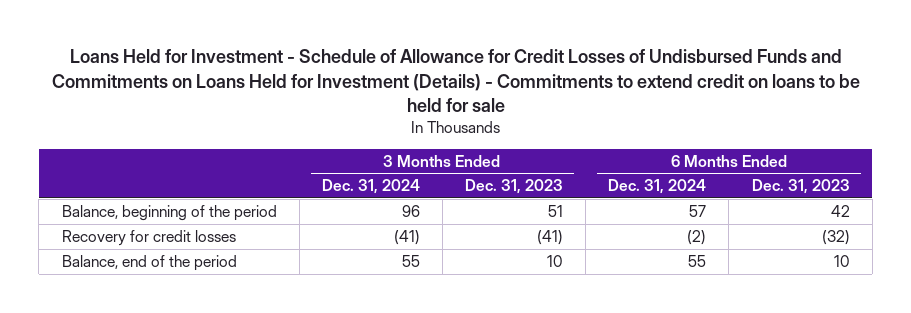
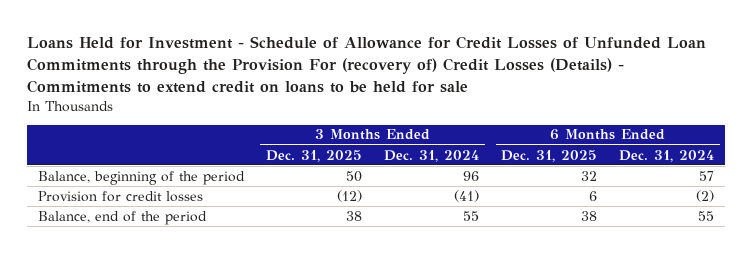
- Loans Held for Investment - Schedule of Allowance for Credit Losses of Undisbursed Funds and Commitments on Loans Held for Investment (Details) - Commitments to extend credit on loans to be held for sale
+ Loans Held for Investment - Schedule of Allowance for Credit Losses of Unfunded Loan Commitments through the Provision For (recovery of) Credit Losses (Details) - Commitments to extend credit on loans to be held for sale
- | 3 Months Ended Dec. 31, 2024 | 3 Months Ended Dec. 31, 2023 | 6 Months Ended Dec. 31, 2024 | 6 Months Ended Dec. 31, 2023
+ | 3 Months Ended Dec. 31, 2025 | 3 Months Ended Dec. 31, 2024 | 6 Months Ended Dec. 31, 2025 | 6 Months Ended Dec. 31, 2024
- Recovery for credit losses | (41) | (41) | (2) | (32)
+ Provision for credit losses | (12) | (41) | 6 | (2)

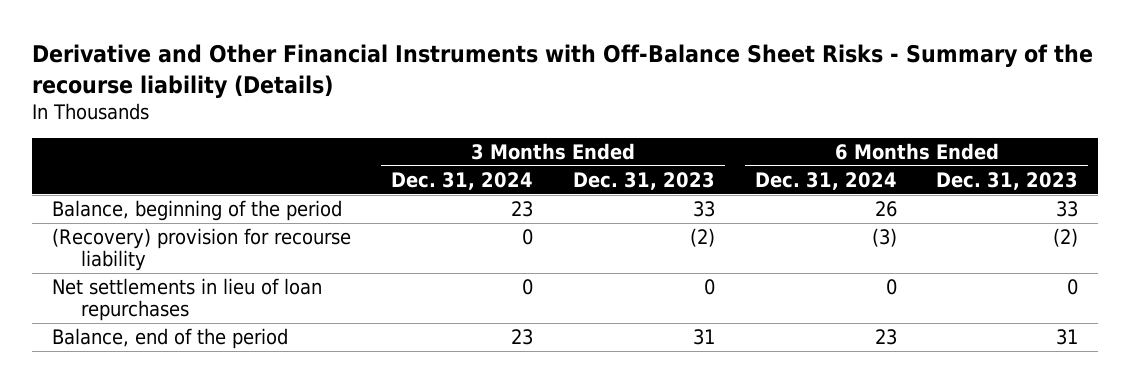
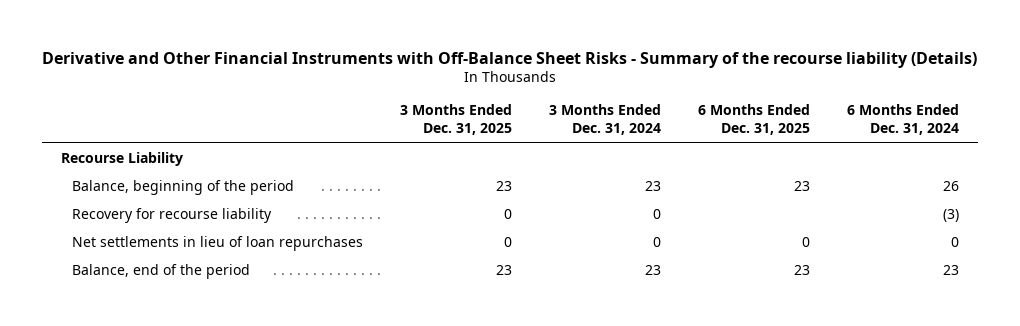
- | 3 Months Ended Dec. 31, 2024 | 3 Months Ended Dec. 31, 2023 | 6 Months Ended Dec. 31, 2024 | 6 Months Ended Dec. 31, 2023
+ | 3 Months Ended Dec. 31, 2025 | 3 Months Ended Dec. 31, 2024 | 6 Months Ended Dec. 31, 2025 | 6 Months Ended Dec. 31, 2024
+ Recourse Liability
- (Recovery) provision for recourse liability | 0 | (2) | (3) | (2)
+ Recovery for recourse liability | 0 | 0 | | (3)

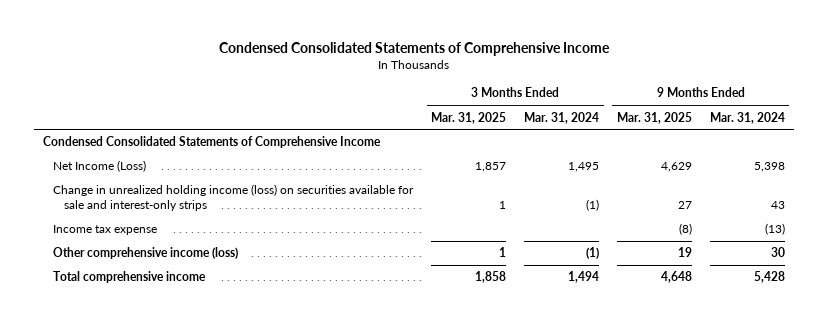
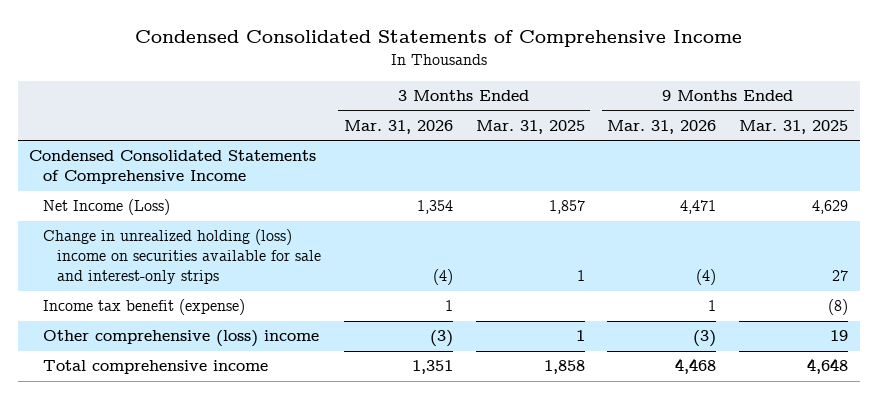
- | 3 Months Ended Mar. 31, 2025 | 3 Months Ended Mar. 31, 2024 | 9 Months Ended Mar. 31, 2025 | 9 Months Ended Mar. 31, 2024
+ | 3 Months Ended Mar. 31, 2026 | 3 Months Ended Mar. 31, 2025 | 9 Months Ended Mar. 31, 2026 | 9 Months Ended Mar. 31, 2025
- Change in unrealized holding income (loss) on securities available for sale and interest-only strips | 1 | (1) | 27 | 43
- Income tax expense | | | (8) | (13)
- Other comprehensive income (loss) | 1 | (1) | 19 | 30
+ Change in unrealized holding (loss) income on securities available for sale and interest-only strips | (4) | 1 | (4) | 27
+ Income tax benefit (expense) | 1 | | 1 | (8)
+ Other comprehensive (loss) income | (3) | 1 | (3) | 19

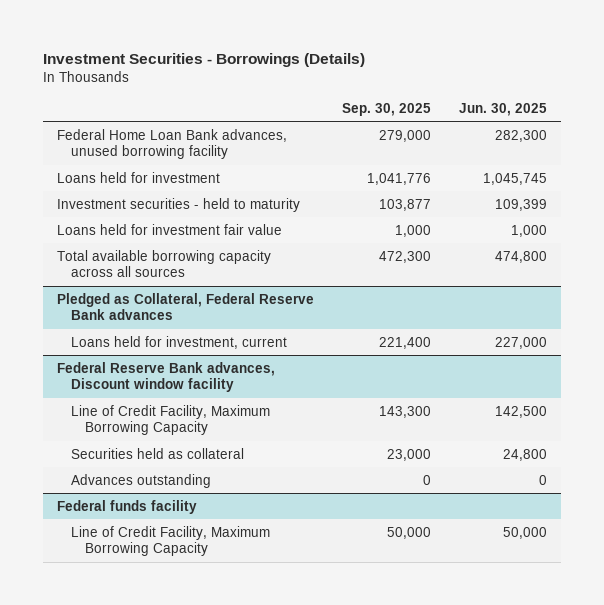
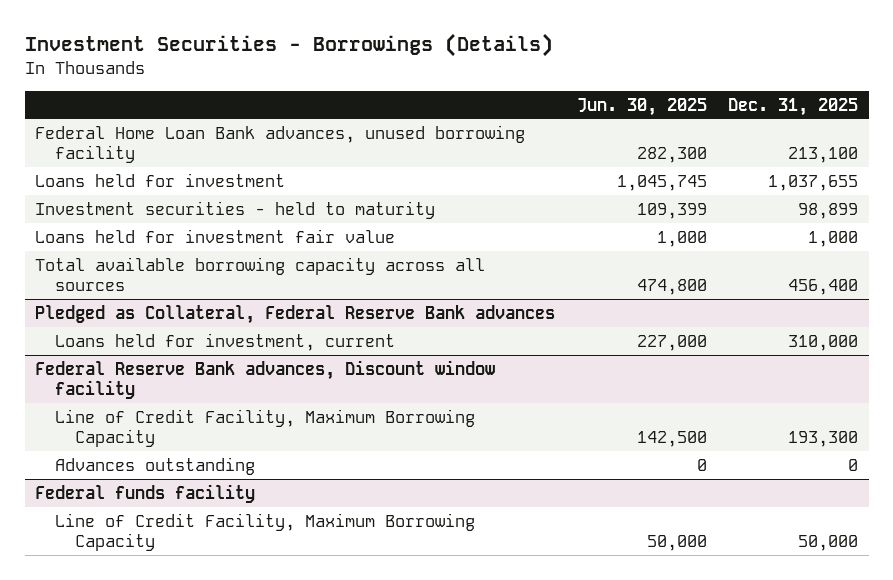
- | Sep. 30, 2025 | Jun. 30, 2025
+ | Jun. 30, 2025 | Dec. 31, 2025
@ Federal Reserve Bank advances, Discount window facility
- Securities held as collateral | 23,000 | 24,800

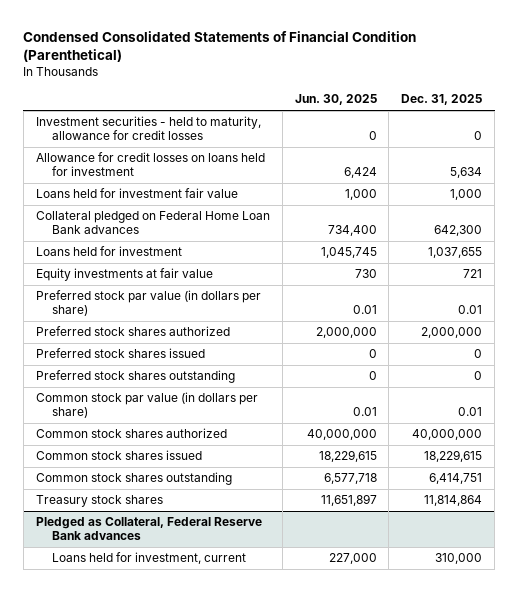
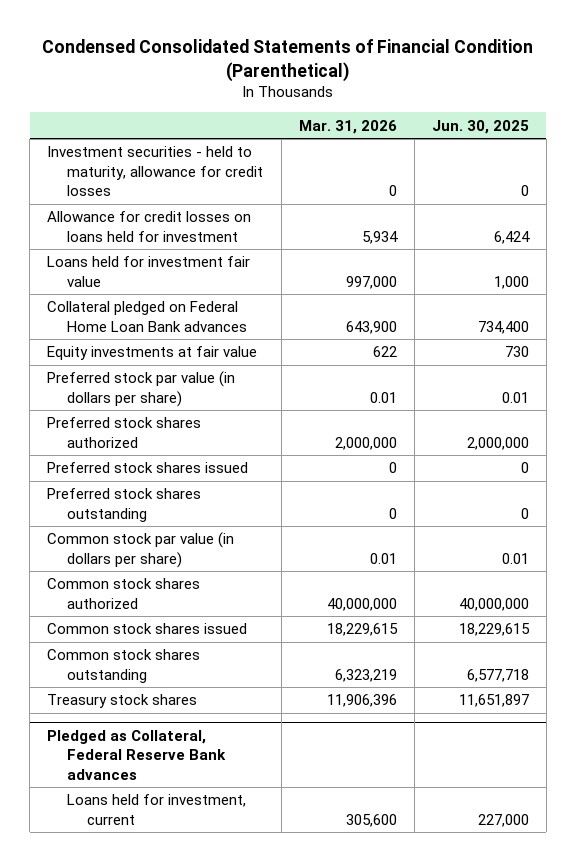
- | Jun. 30, 2025 | Dec. 31, 2025
+ | Mar. 31, 2026 | Jun. 30, 2025
- Loans held for investment | 1,045,745 | 1,037,655

